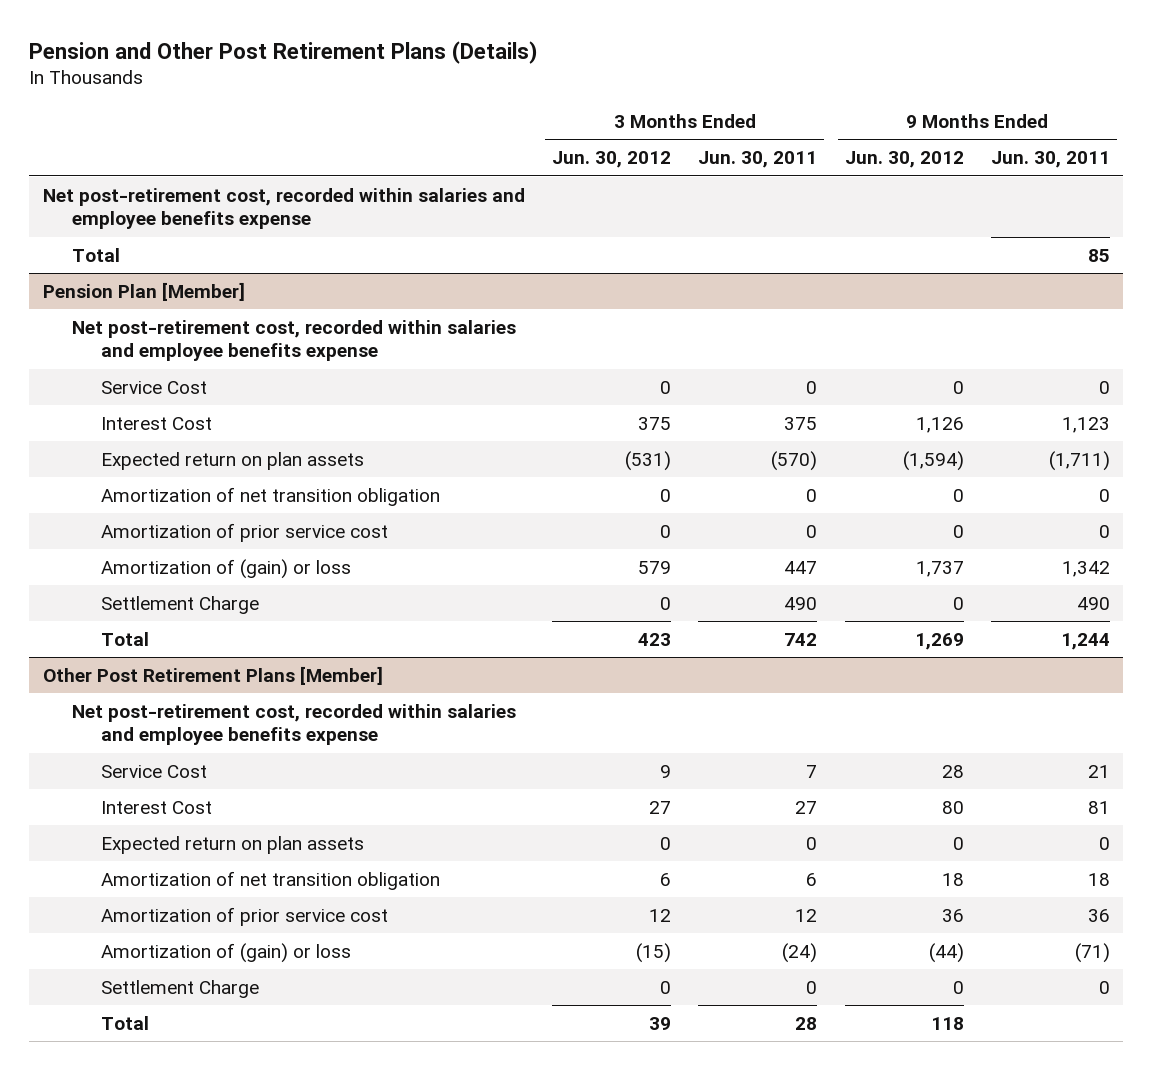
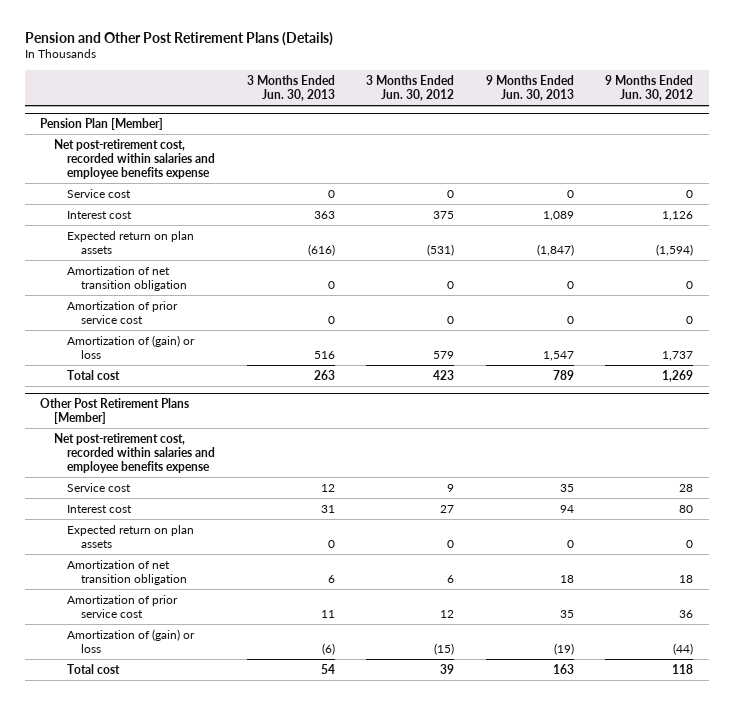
- | 3 Months Ended Jun. 30, 2012 | 3 Months Ended Jun. 30, 2011 | 9 Months Ended Jun. 30, 2012 | 9 Months Ended Jun. 30, 2011
+ | 3 Months Ended Jun. 30, 2013 | 3 Months Ended Jun. 30, 2012 | 9 Months Ended Jun. 30, 2013 | 9 Months Ended Jun. 30, 2012
- Net post-retirement cost, recorded within salaries and employee benefits expense
- Total | | | | 85
@ Pension Plan [Member]
- Service Cost | 0 | 0 | 0 | 0
- Interest Cost | 375 | 375 | 1,126 | 1,123
+ Service cost | 0 | 0 | 0 | 0
+ Interest cost | 363 | 375 | 1,089 | 1,126
- Settlement Charge | 0 | 490 | 0 | 490
- Total | 423 | 742 | 1,269 | 1,244
+ Total cost | 263 | 423 | 789 | 1,269
@ Other Post Retirement Plans [Member]
- Service Cost | 9 | 7 | 28 | 21
- Interest Cost | 27 | 27 | 80 | 81
+ Service cost | 12 | 9 | 35 | 28
+ Interest cost | 31 | 27 | 94 | 80
- Settlement Charge | 0 | 0 | 0 | 0
- Total | 39 | 28 | 118 |
+ Total cost | 54 | 39 | 163 | 118

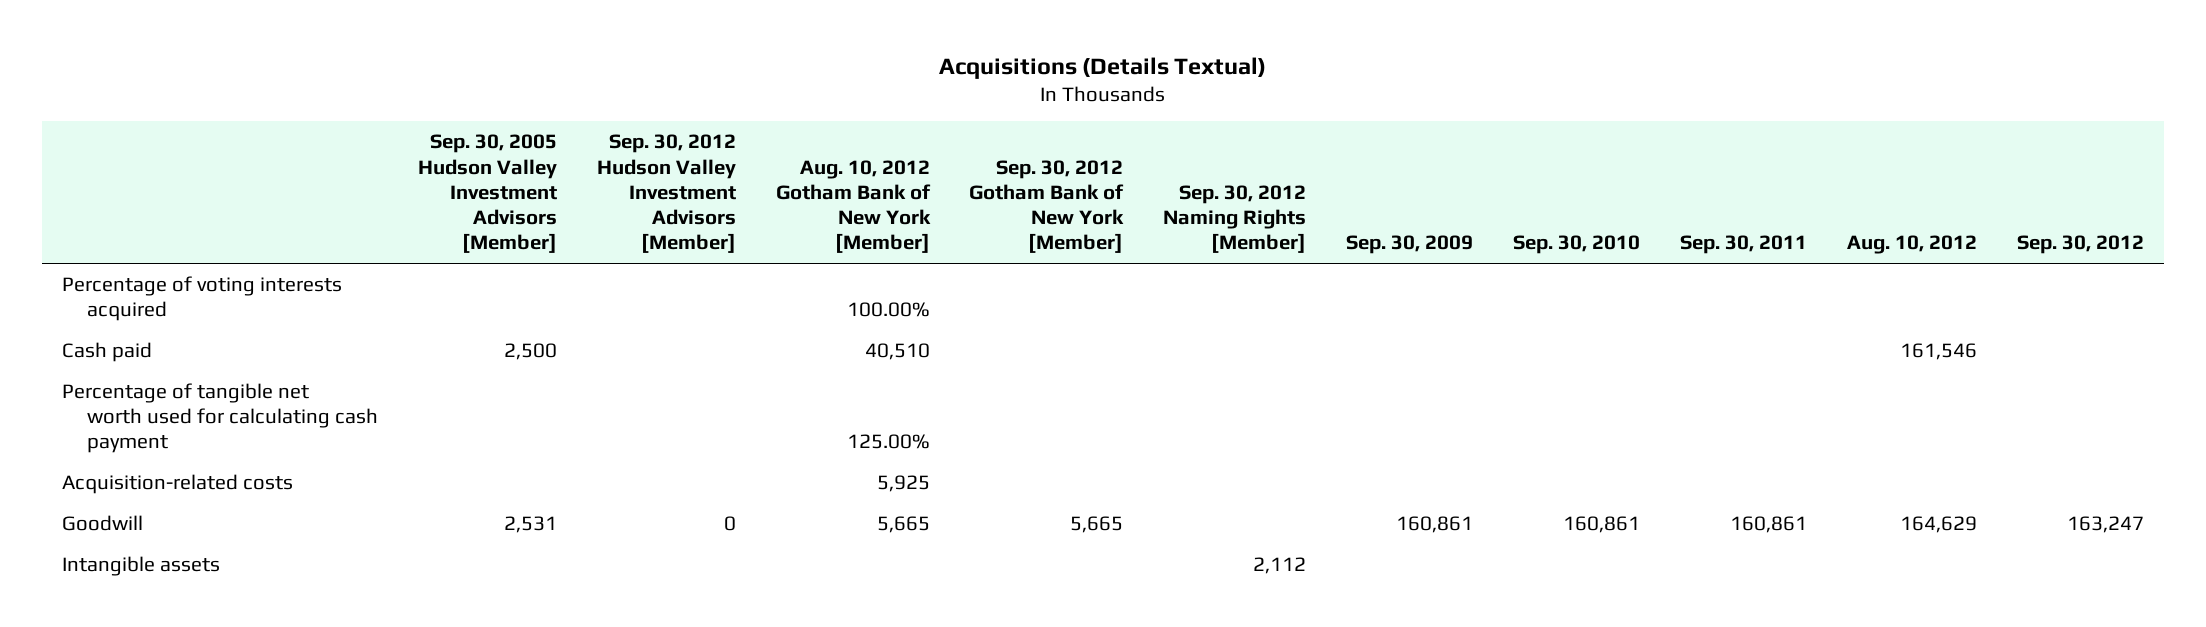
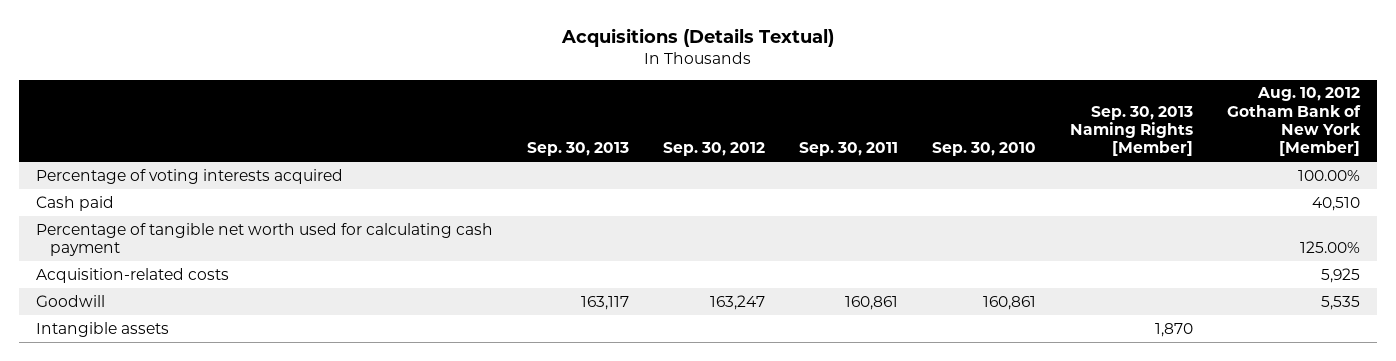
- | Sep. 30, 2005 Hudson Valley Investment Advisors [Member] | Sep. 30, 2012 Hudson Valley Investment Advisors [Member] | Aug. 10, 2012 Gotham Bank of New York [Member] | Sep. 30, 2012 Gotham Bank of New York [Member] | Sep. 30, 2012 Naming Rights [Member] | Sep. 30, 2009 | Sep. 30, 2010 | Sep. 30, 2011 | Aug. 10, 2012 | Sep. 30, 2012
+ | Sep. 30, 2013 | Sep. 30, 2012 | Sep. 30, 2011 | Sep. 30, 2010 | Sep. 30, 2013 Naming Rights [Member] | Aug. 10, 2012 Gotham Bank of New York [Member]
- Goodwill | 2,531 | 0 | 5,665 | 5,665 | | 160,861 | 160,861 | 160,861 | 164,629 | 163,247
+ Goodwill | 163,117 | 163,247 | 160,861 | 160,861 | | 5,535

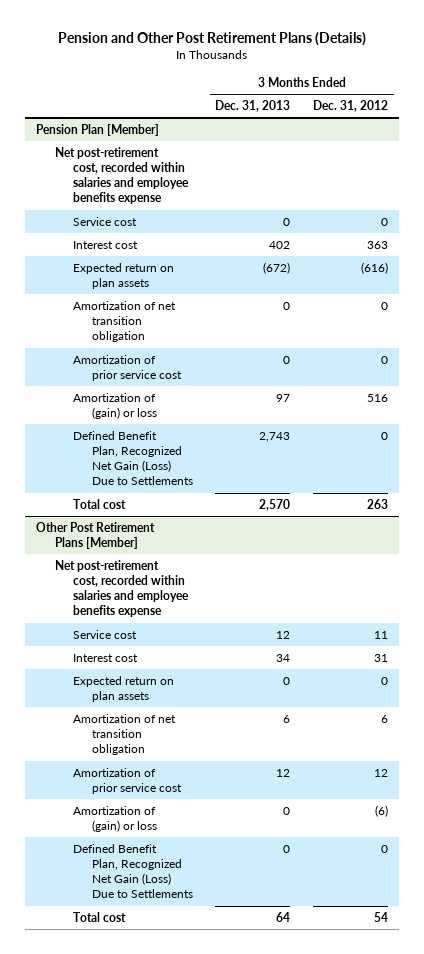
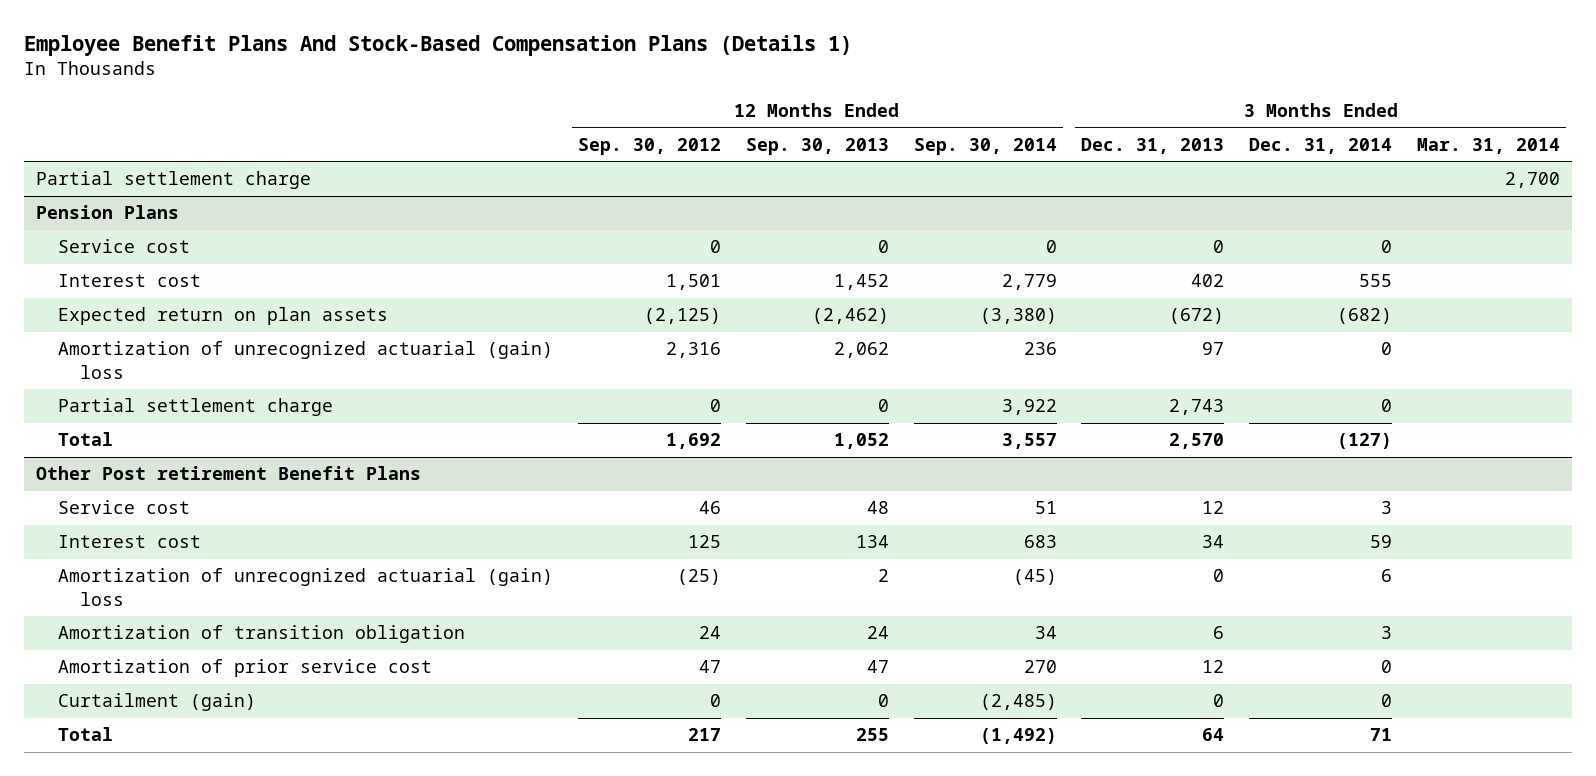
- Pension and Other Post Retirement Plans (Details)
+ Employee Benefit Plans And Stock-Based Compensation Plans (Details 1)
- | 3 Months Ended Dec. 31, 2013 | 3 Months Ended Dec. 31, 2012
+ | 12 Months Ended Sep. 30, 2012 | 12 Months Ended Sep. 30, 2013 | 12 Months Ended Sep. 30, 2014 | 3 Months Ended Dec. 31, 2013 | 3 Months Ended Dec. 31, 2014 | 3 Months Ended Mar. 31, 2014
- Pension Plan [Member]
- Net post-retirement cost, recorded within salaries and employee benefits expense
+ Partial settlement charge | | | | | | 2,700
+ Pension Plans
- Amortization of net transition obligation | 0 | 0
- Amortization of prior service cost | 0 | 0
- Amortization of (gain) or loss | 97 | 516
- Defined Benefit Plan, Recognized Net Gain (Loss) Due to Settlements | 2,743 | 0
- Total cost | 2,570 | 263
- Other Post Retirement Plans [Member]
- Net post-retirement cost, recorded within salaries and employee benefits expense
+ Amortization of unrecognized actuarial (gain) loss | 2,316 | 2,062 | 236 | 97 | 0 |
+ Partial settlement charge | 0 | 0 | 3,922 | 2,743 | 0 |
+ Total | 1,692 | 1,052 | 3,557 | 2,570 | (127) |
+ Other Post retirement Benefit Plans
- Expected return on plan assets | 0 | 0
- Amortization of net transition obligation | 6 | 6
+ Amortization of unrecognized actuarial (gain) loss | (25) | 2 | (45) | 0 | 6 |
+ Amortization of transition obligation | 24 | 24 | 34 | 6 | 3 |
- Amortization of (gain) or loss | 0 | (6)
- Defined Benefit Plan, Recognized Net Gain (Loss) Due to Settlements | 0 | 0
- Total cost | 64 | 54
+ Curtailment (gain) | 0 | 0 | (2,485) | 0 | 0 |
+ Total | 217 | 255 | (1,492) | 64 | 71 |

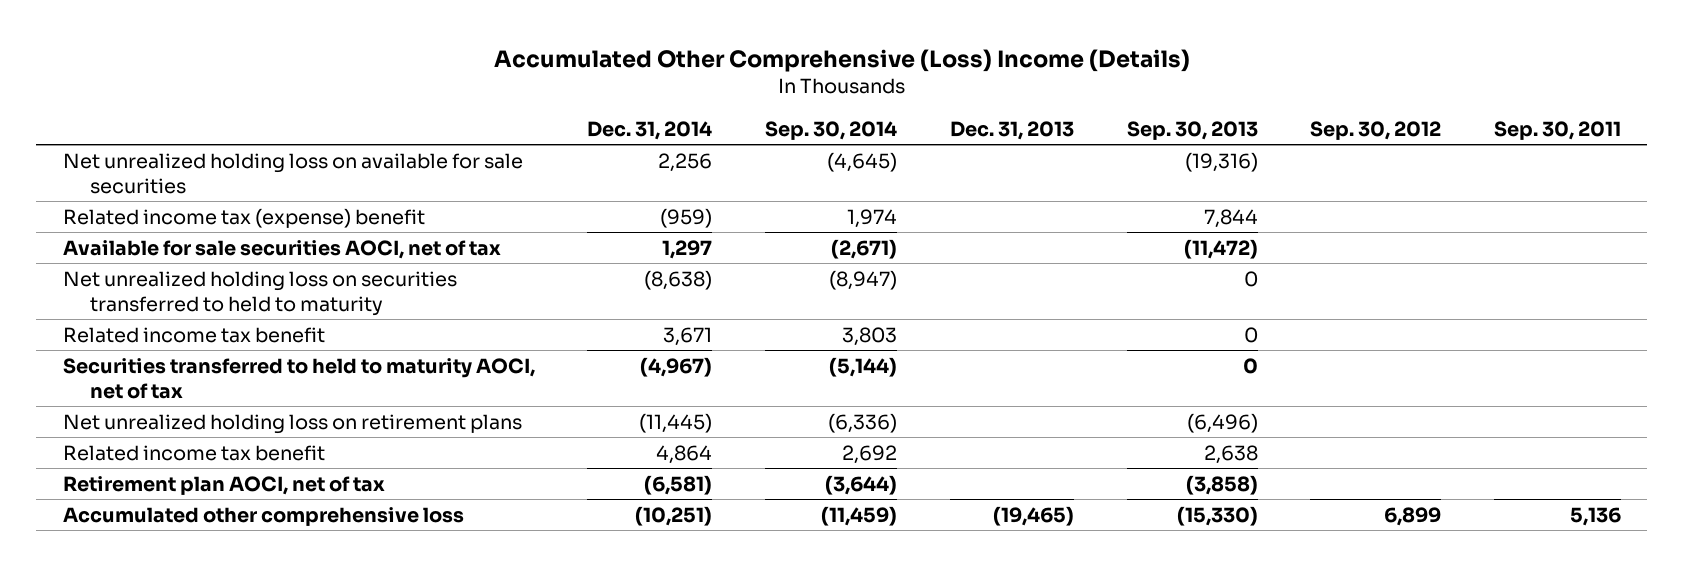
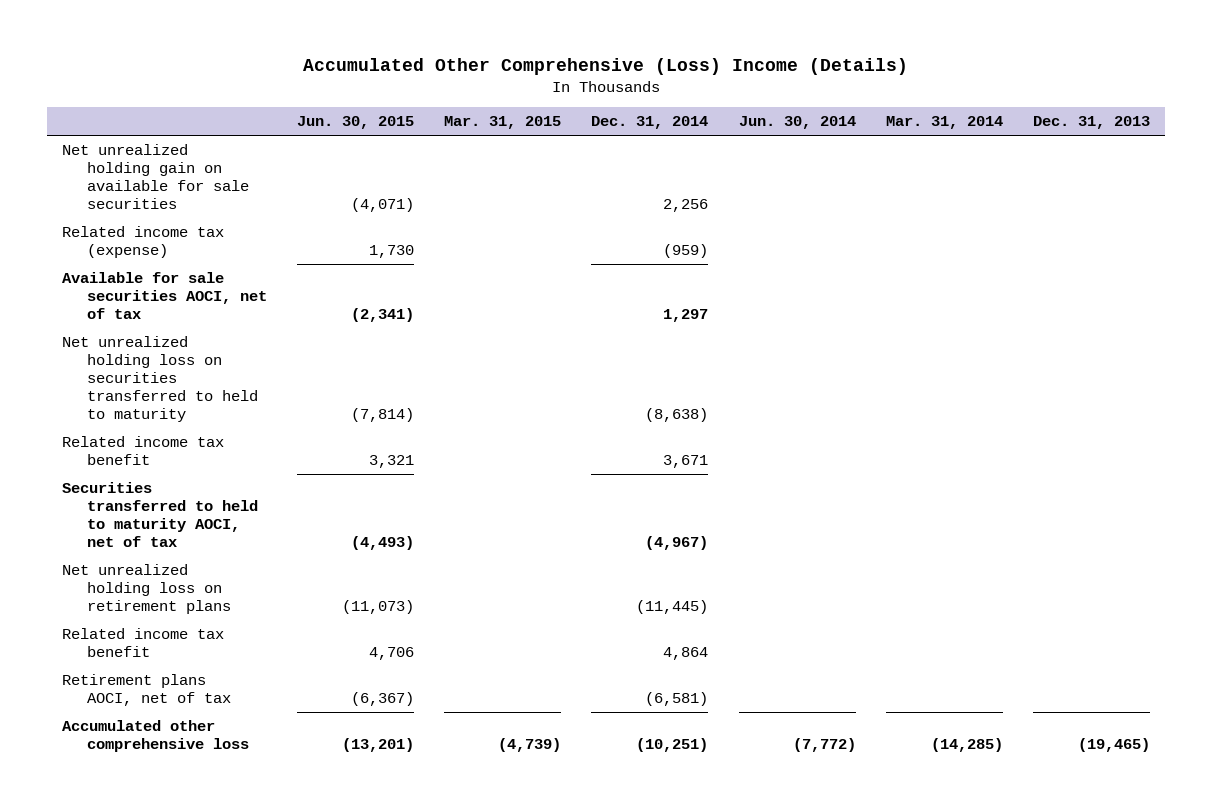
- | Dec. 31, 2014 | Sep. 30, 2014 | Dec. 31, 2013 | Sep. 30, 2013 | Sep. 30, 2012 | Sep. 30, 2011
+ | Jun. 30, 2015 | Mar. 31, 2015 | Dec. 31, 2014 | Jun. 30, 2014 | Mar. 31, 2014 | Dec. 31, 2013
- Net unrealized holding loss on available for sale securities | 2,256 | (4,645) | | (19,316) | |
- Related income tax (expense) benefit | (959) | 1,974 | | 7,844 | |
+ Net unrealized holding gain on available for sale securities | (4,071) | | 2,256 | | |
+ Related income tax (expense) | 1,730 | | (959) | | |
- Retirement plan AOCI, net of tax | (6,581) | (3,644) | | (3,858) | |
+ Retirement plans AOCI, net of tax | (6,367) | | (6,581) | | |

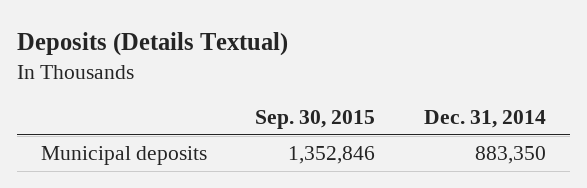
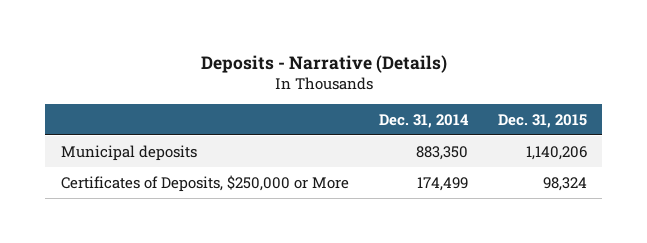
- Deposits (Details Textual)
+ Deposits - Narrative (Details)
- | Sep. 30, 2015 | Dec. 31, 2014
+ | Dec. 31, 2014 | Dec. 31, 2015
+ Certificates of Deposits, $250,000 or More | 174,499 | 98,324

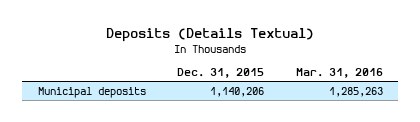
- Deposits - Narrative (Details)
+ Deposits (Details Textual)
- | Dec. 31, 2014 | Dec. 31, 2015
+ | Dec. 31, 2015 | Mar. 31, 2016
- Certificates of Deposits, $250,000 or More | 174,499 | 98,324

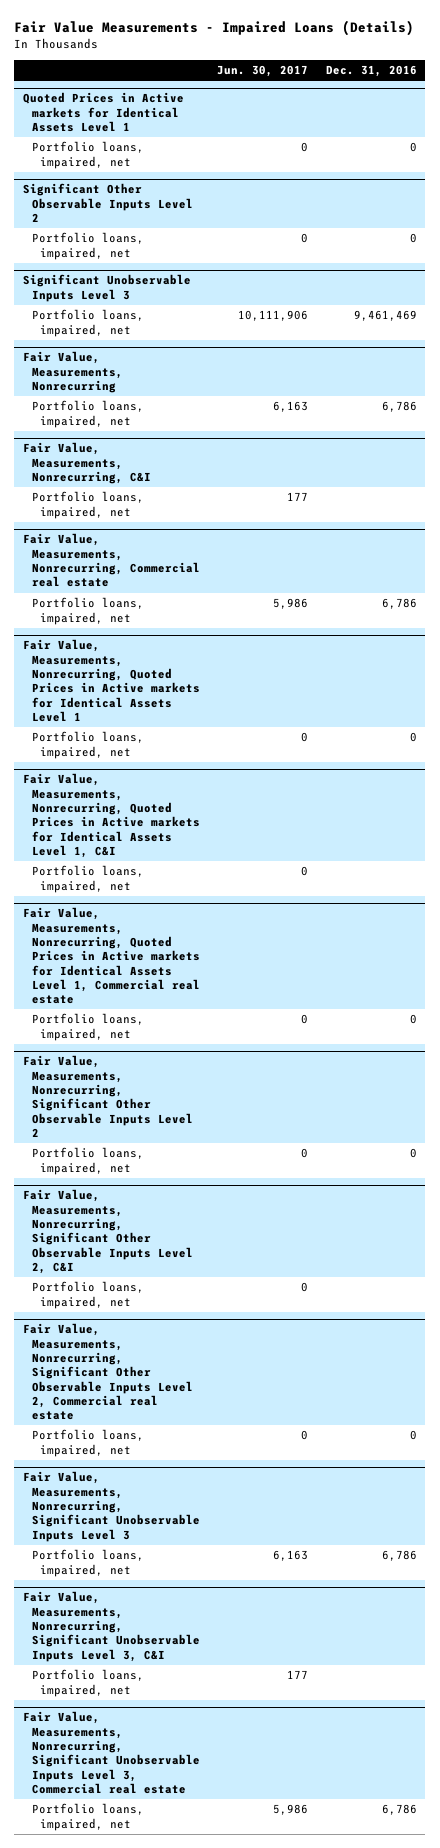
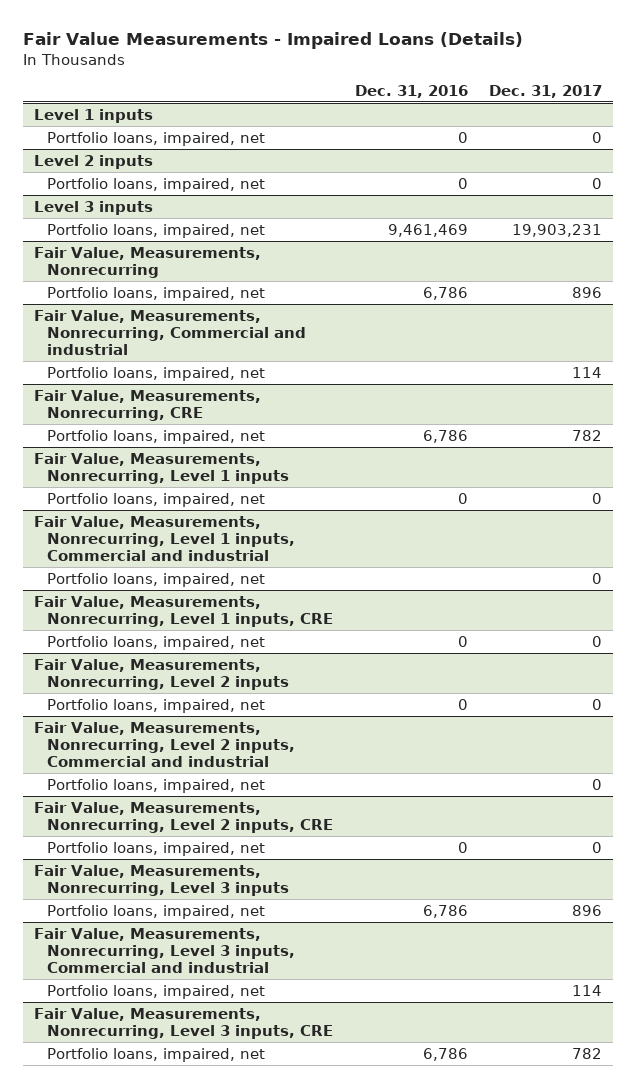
- | Jun. 30, 2017 | Dec. 31, 2016
+ | Dec. 31, 2016 | Dec. 31, 2017
- Quoted Prices in Active markets for Identical Assets Level 1
+ Level 1 inputs
- Significant Other Observable Inputs Level 2
+ Level 2 inputs
- Significant Unobservable Inputs Level 3
+ Level 3 inputs
- Fair Value, Measurements, Nonrecurring, C&I
+ Fair Value, Measurements, Nonrecurring, Commercial and industrial
- Fair Value, Measurements, Nonrecurring, Commercial real estate
+ Fair Value, Measurements, Nonrecurring, CRE
- Fair Value, Measurements, Nonrecurring, Quoted Prices in Active markets for Identical Assets Level 1
+ Fair Value, Measurements, Nonrecurring, Level 1 inputs
- Fair Value, Measurements, Nonrecurring, Quoted Prices in Active markets for Identical Assets Level 1, C&I
+ Fair Value, Measurements, Nonrecurring, Level 1 inputs, Commercial and industrial
- Fair Value, Measurements, Nonrecurring, Quoted Prices in Active markets for Identical Assets Level 1, Commercial real estate
+ Fair Value, Measurements, Nonrecurring, Level 1 inputs, CRE
- Fair Value, Measurements, Nonrecurring, Significant Other Observable Inputs Level 2
+ Fair Value, Measurements, Nonrecurring, Level 2 inputs
- Fair Value, Measurements, Nonrecurring, Significant Other Observable Inputs Level 2, C&I
+ Fair Value, Measurements, Nonrecurring, Level 2 inputs, Commercial and industrial
- Fair Value, Measurements, Nonrecurring, Significant Other Observable Inputs Level 2, Commercial real estate
+ Fair Value, Measurements, Nonrecurring, Level 2 inputs, CRE
- Fair Value, Measurements, Nonrecurring, Significant Unobservable Inputs Level 3
+ Fair Value, Measurements, Nonrecurring, Level 3 inputs
- Fair Value, Measurements, Nonrecurring, Significant Unobservable Inputs Level 3, C&I
+ Fair Value, Measurements, Nonrecurring, Level 3 inputs, Commercial and industrial
- Fair Value, Measurements, Nonrecurring, Significant Unobservable Inputs Level 3, Commercial real estate
+ Fair Value, Measurements, Nonrecurring, Level 3 inputs, CRE

